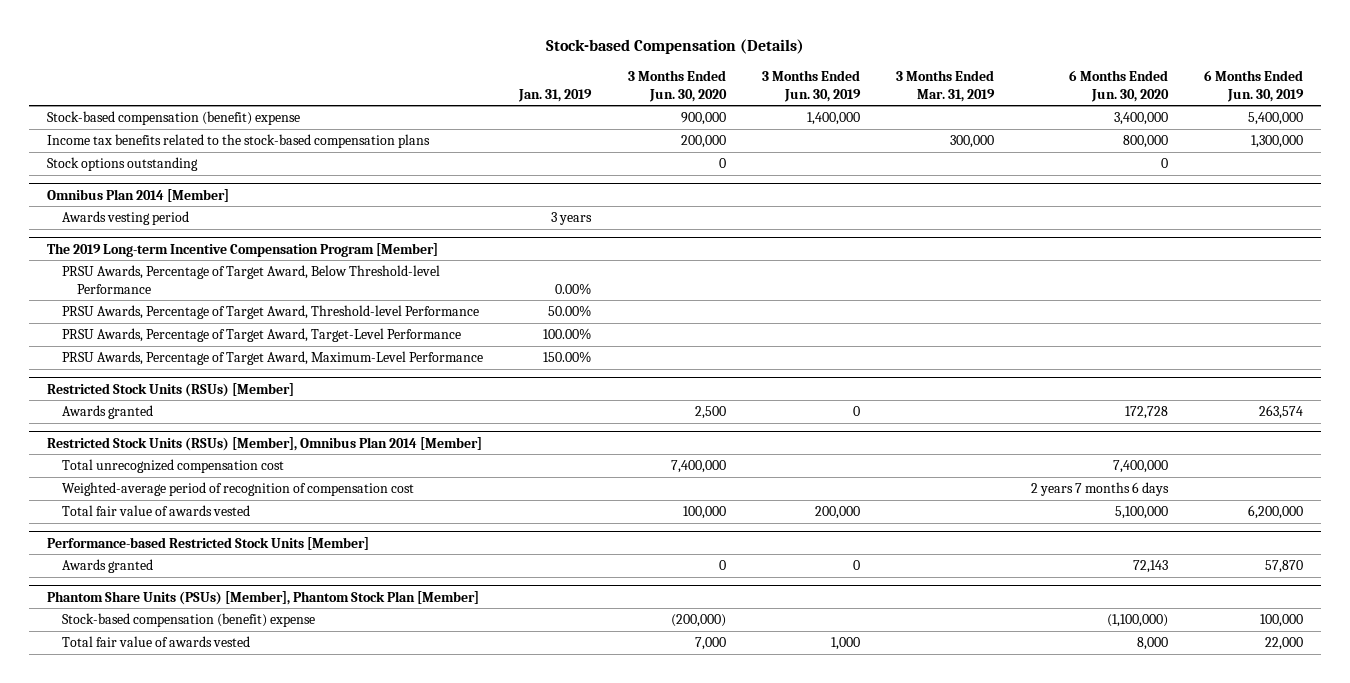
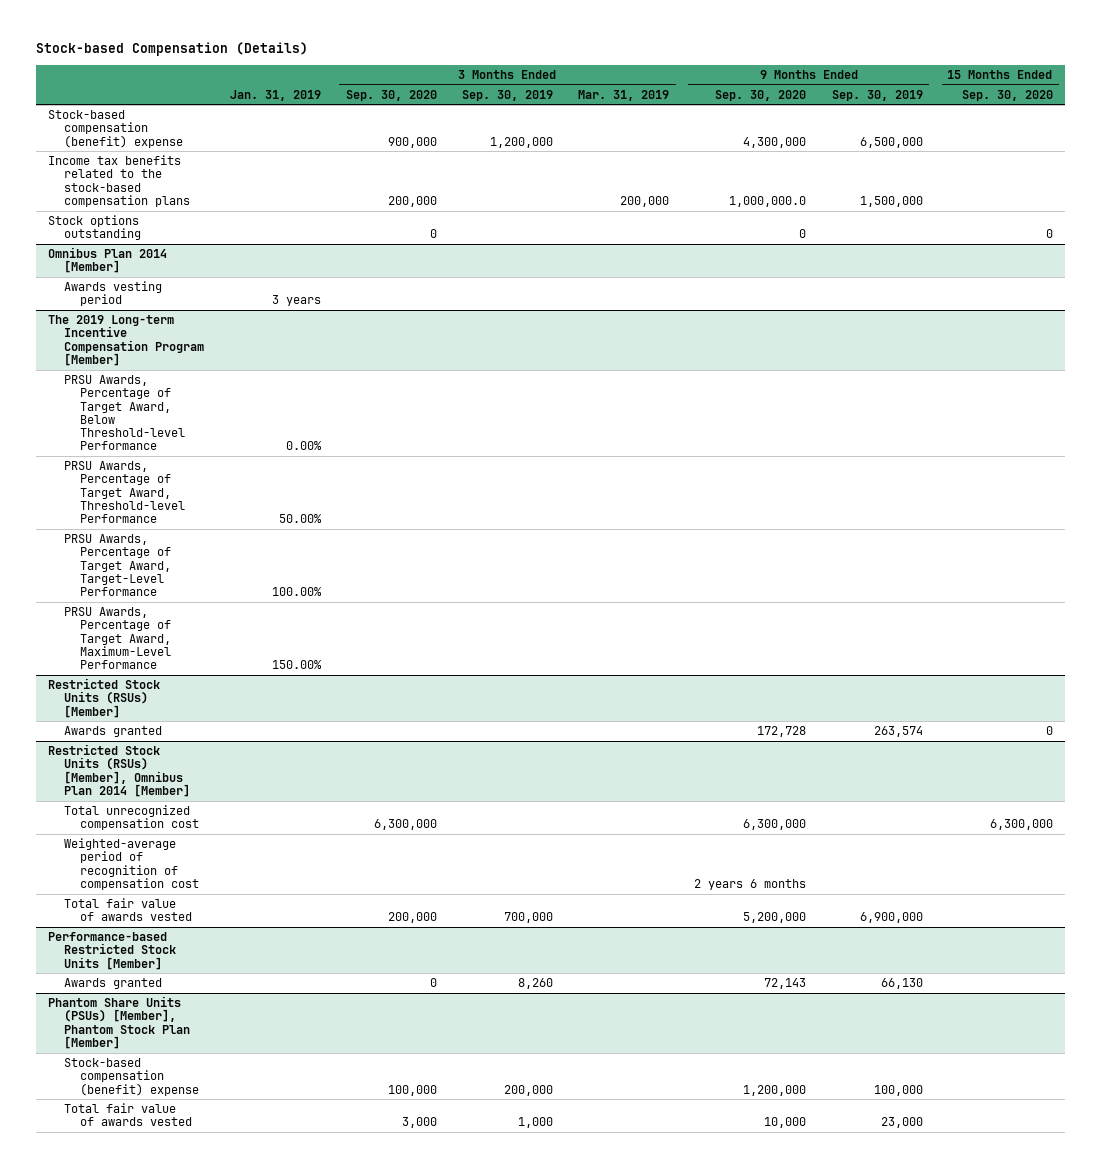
- | Jan. 31, 2019 | 3 Months Ended Jun. 30, 2020 | 3 Months Ended Jun. 30, 2019 | 3 Months Ended Mar. 31, 2019 | 6 Months Ended Jun. 30, 2020 | 6 Months Ended Jun. 30, 2019
+ | Jan. 31, 2019 | 3 Months Ended Sep. 30, 2020 | 3 Months Ended Sep. 30, 2019 | 3 Months Ended Mar. 31, 2019 | 9 Months Ended Sep. 30, 2020 | 9 Months Ended Sep. 30, 2019 | 15 Months Ended Sep. 30, 2020
- Income tax benefits related to the stock-based compensation plans | | 200,000 | | 300,000 | 800,000 | 1,300,000
+ Income tax benefits related to the stock-based compensation plans | | 200,000 | | 200,000 | 1,000,000.0 | 1,500,000 |

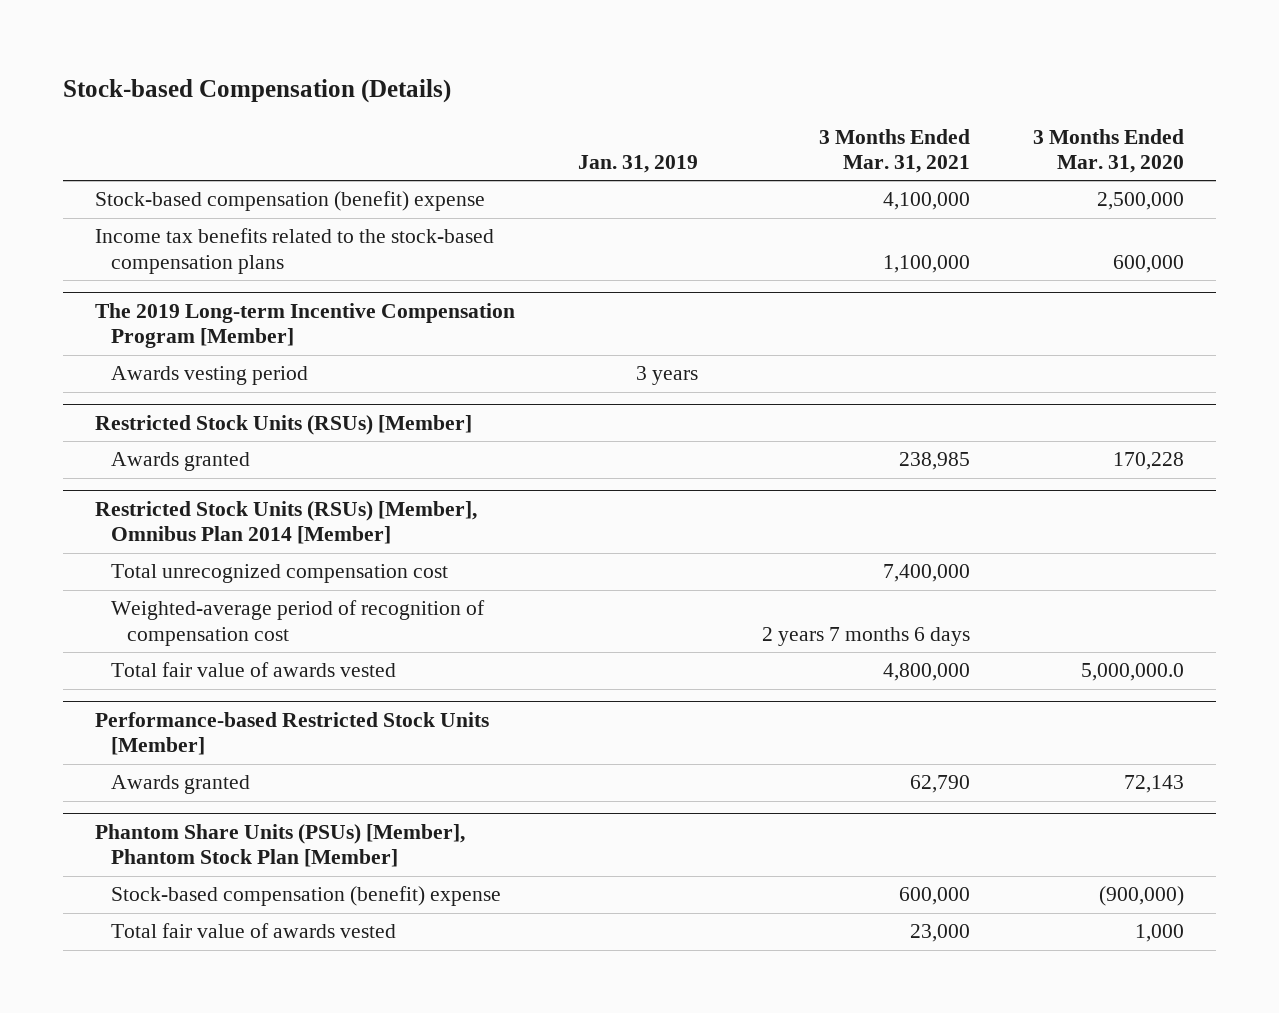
- | Jan. 31, 2019 | 3 Months Ended Sep. 30, 2020 | 3 Months Ended Sep. 30, 2019 | 3 Months Ended Mar. 31, 2019 | 9 Months Ended Sep. 30, 2020 | 9 Months Ended Sep. 30, 2019 | 15 Months Ended Sep. 30, 2020
+ | Jan. 31, 2019 | 3 Months Ended Mar. 31, 2021 | 3 Months Ended Mar. 31, 2020
- Stock options outstanding | | 0 | | | 0 | | 0
- Omnibus Plan 2014 [Member]
- Awards vesting period | 3 years | | | | | |
@ The 2019 Long-term Incentive Compensation Program [Member]
- PRSU Awards, Percentage of Target Award, Below Threshold-level Performance | 0.00% | | | | | |
- PRSU Awards, Percentage of Target Award, Threshold-level Performance | 50.00% | | | | | |
- PRSU Awards, Percentage of Target Award, Target-Level Performance | 100.00% | | | | | |
- PRSU Awards, Percentage of Target Award, Maximum-Level Performance | 150.00% | | | | | |
+ Awards vesting period | 3 years | |

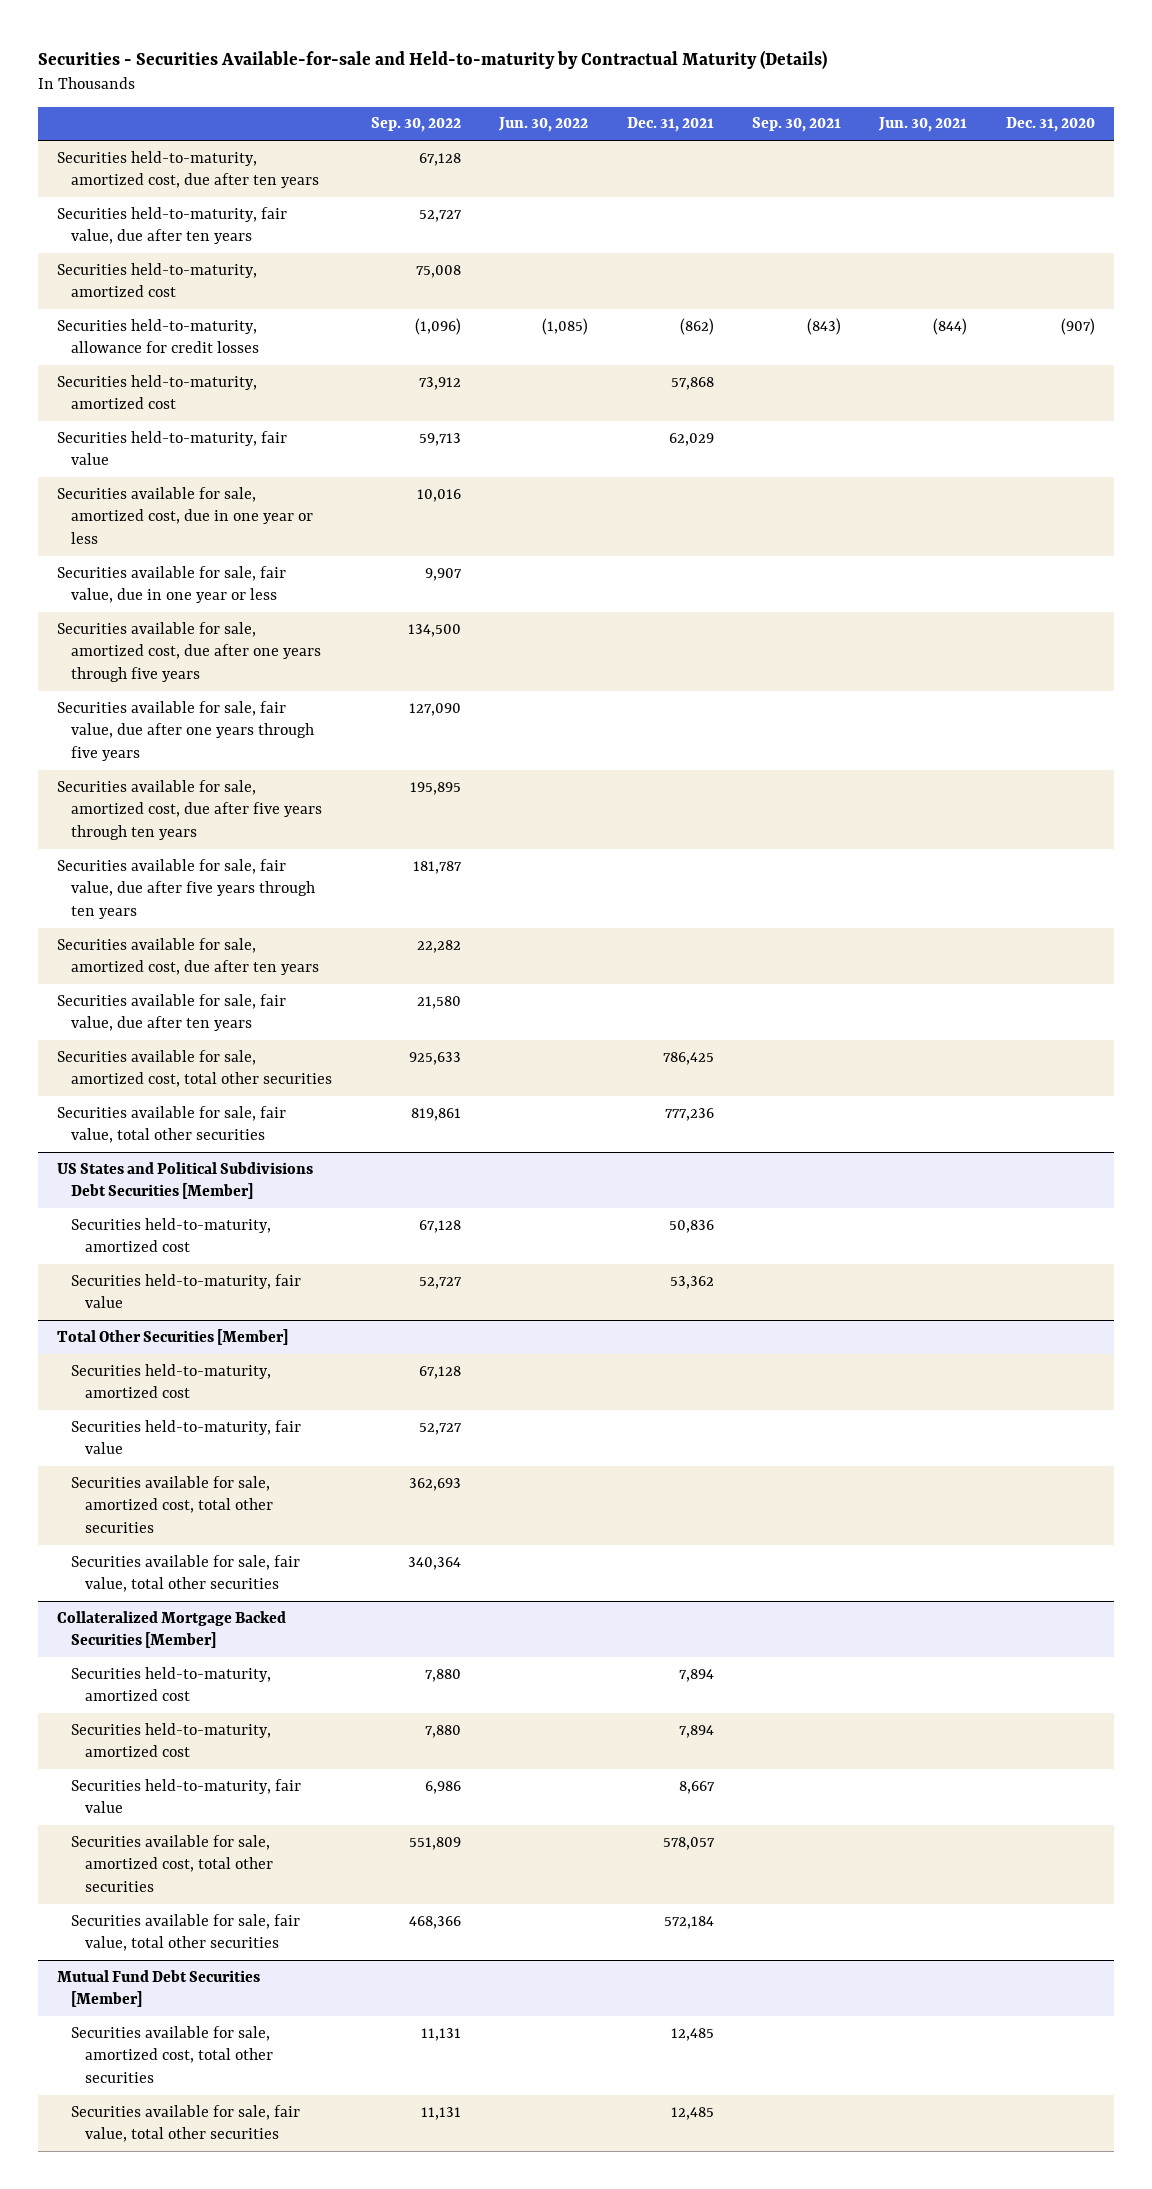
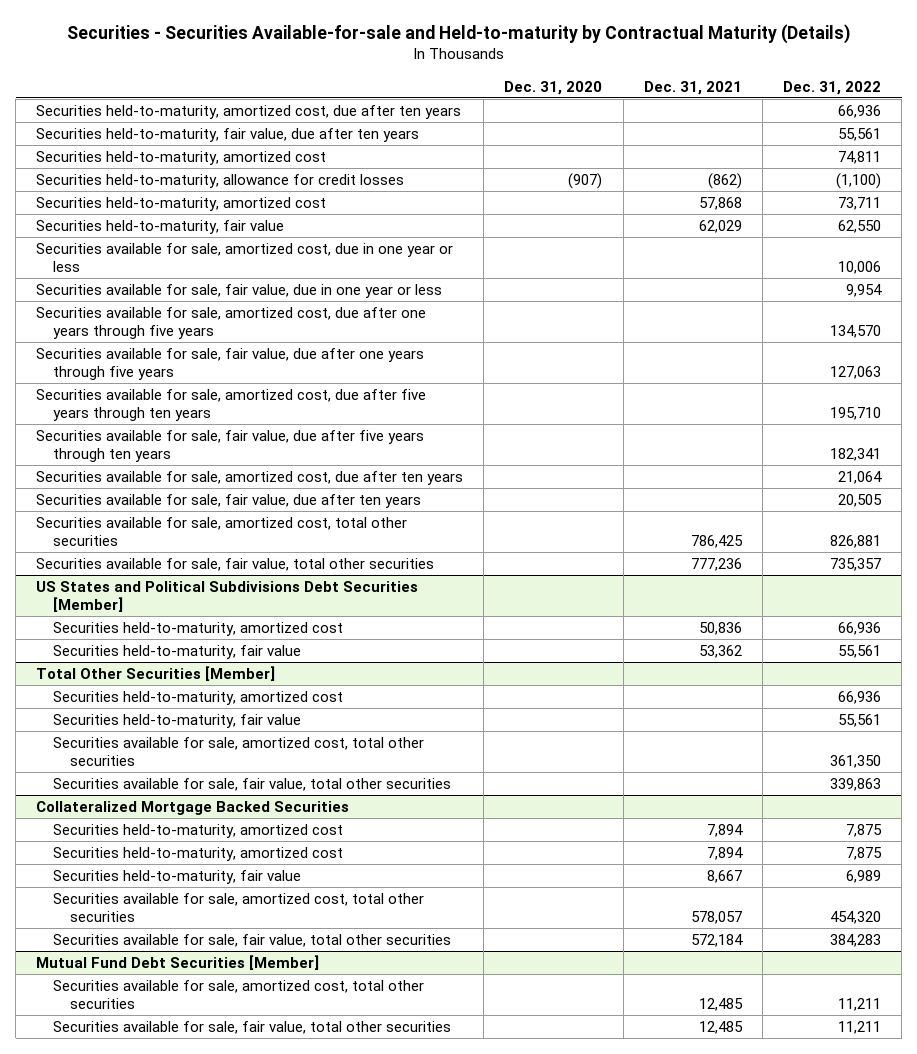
- | Sep. 30, 2022 | Jun. 30, 2022 | Dec. 31, 2021 | Sep. 30, 2021 | Jun. 30, 2021 | Dec. 31, 2020
+ | Dec. 31, 2020 | Dec. 31, 2021 | Dec. 31, 2022
- Collateralized Mortgage Backed Securities [Member]
+ Collateralized Mortgage Backed Securities

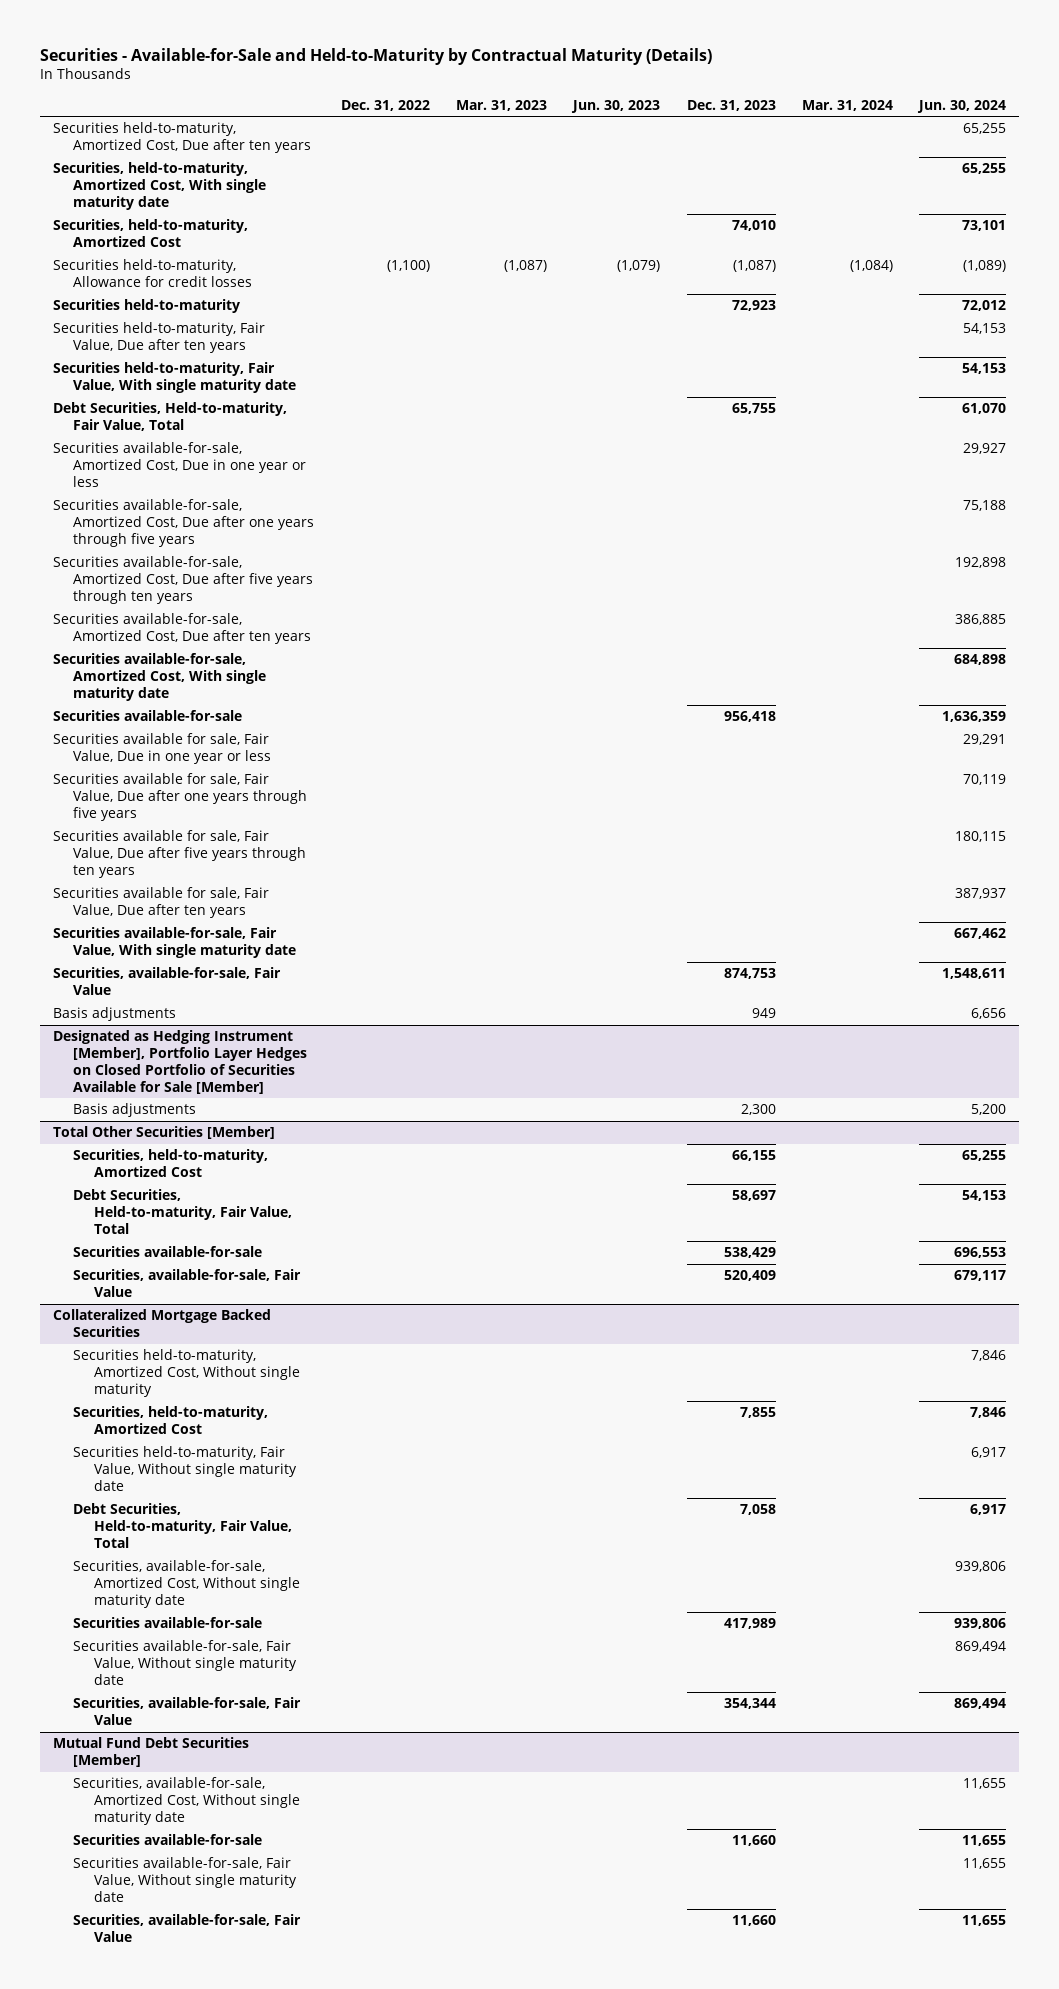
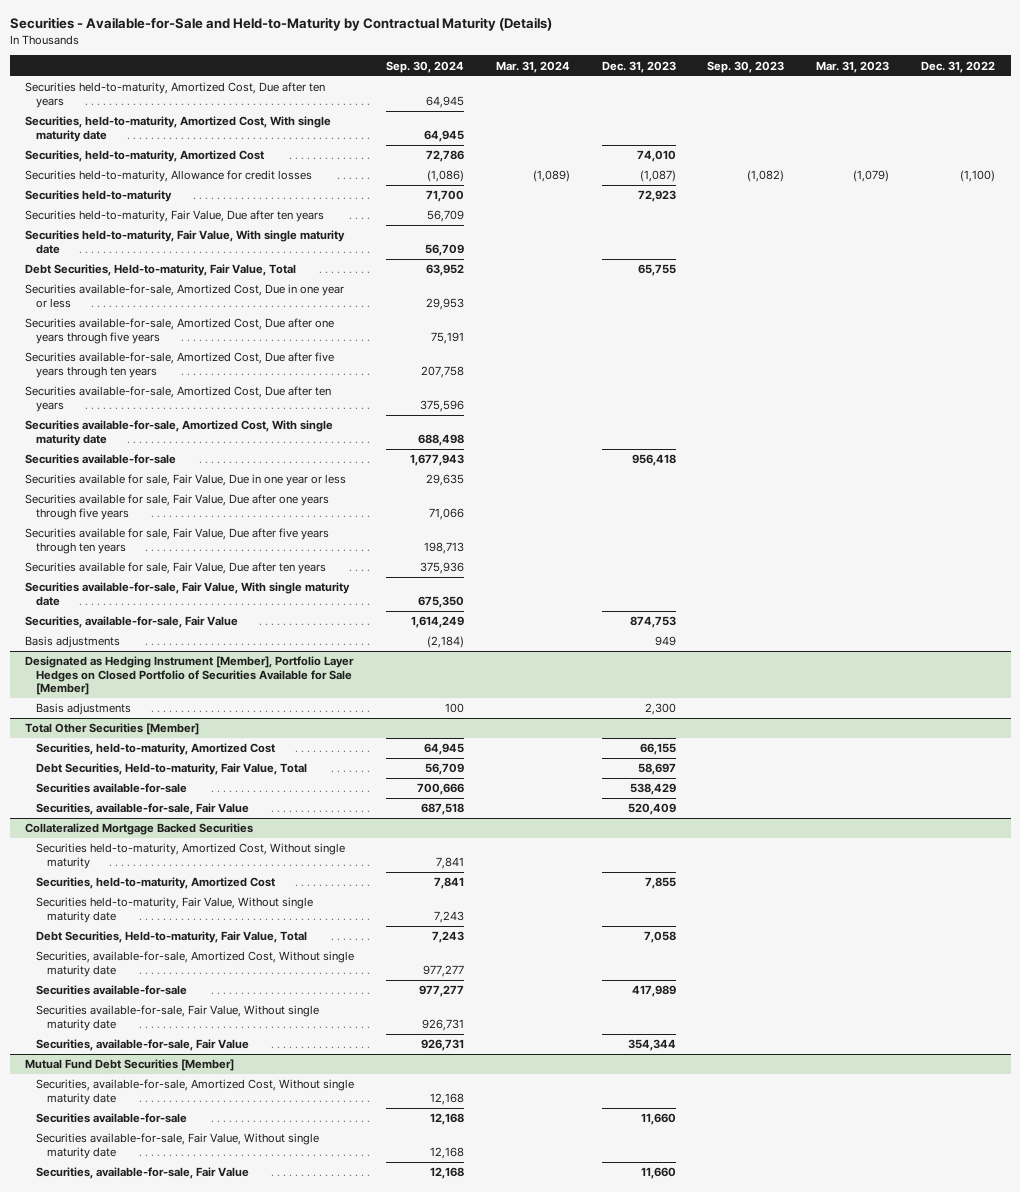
- | Dec. 31, 2022 | Mar. 31, 2023 | Jun. 30, 2023 | Dec. 31, 2023 | Mar. 31, 2024 | Jun. 30, 2024
+ | Sep. 30, 2024 | Mar. 31, 2024 | Dec. 31, 2023 | Sep. 30, 2023 | Mar. 31, 2023 | Dec. 31, 2022
- Securities held-to-maturity, Allowance for credit losses | (1,100) | (1,087) | (1,079) | (1,087) | (1,084) | (1,089)
+ Securities held-to-maturity, Allowance for credit losses | (1,086) | (1,089) | (1,087) | (1,082) | (1,079) | (1,100)

